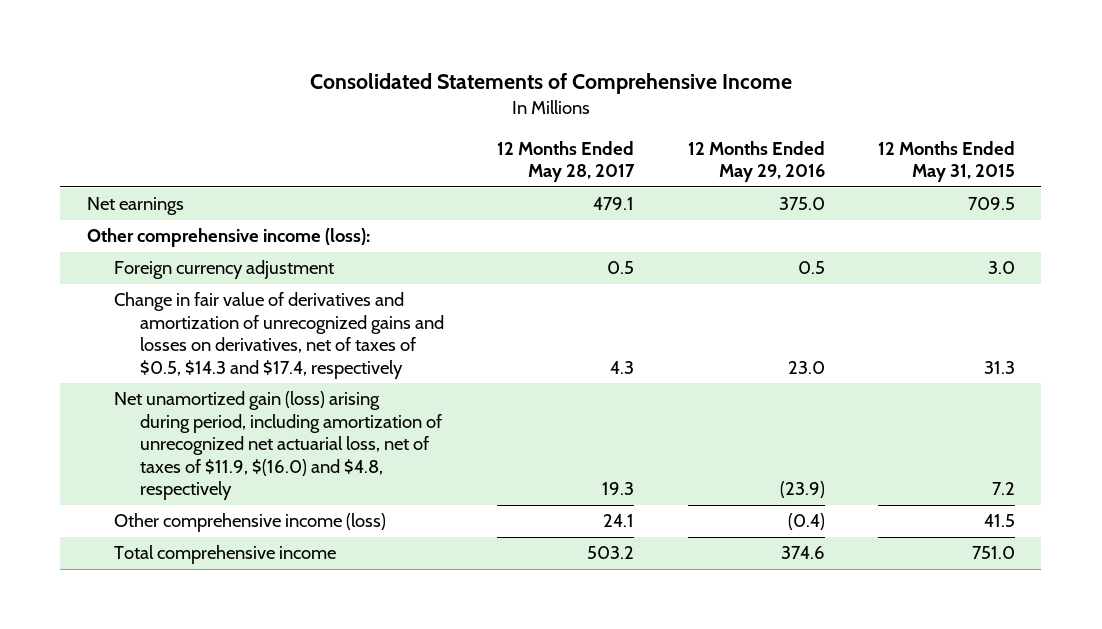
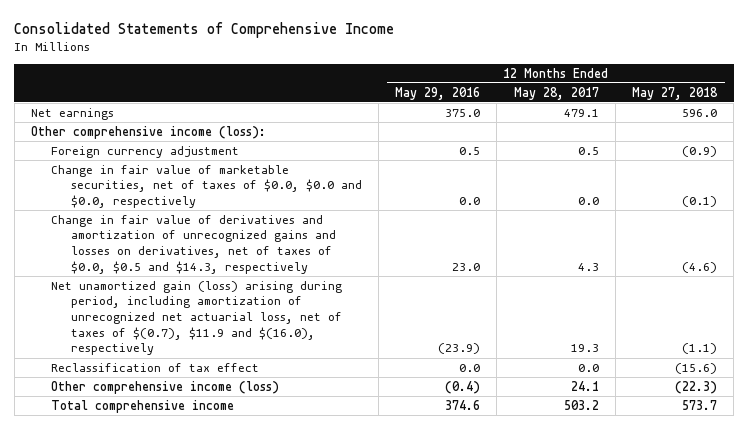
- | 12 Months Ended May 28, 2017 | 12 Months Ended May 29, 2016 | 12 Months Ended May 31, 2015
+ | 12 Months Ended May 29, 2016 | 12 Months Ended May 28, 2017 | 12 Months Ended May 27, 2018
- Change in fair value of derivatives and amortization of unrecognized gains and losses on derivatives, net of taxes of $0.5, $14.3 and $17.4, respectively | 4.3 | 23.0 | 31.3
- Net unamortized gain (loss) arising during period, including amortization of unrecognized net actuarial loss, net of taxes of $11.9, $(16.0) and $4.8, respectively | 19.3 | (23.9) | 7.2
+ Change in fair value of marketable securities, net of taxes of $0.0, $0.0 and $0.0, respectively | 0.0 | 0.0 | (0.1)
+ Change in fair value of derivatives and amortization of unrecognized gains and losses on derivatives, net of taxes of $0.0, $0.5 and $14.3, respectively | 23.0 | 4.3 | (4.6)
+ Net unamortized gain (loss) arising during period, including amortization of unrecognized net actuarial loss, net of taxes of $(0.7), $11.9 and $(16.0), respectively | (23.9) | 19.3 | (1.1)
+ Reclassification of tax effect | 0.0 | 0.0 | (15.6)

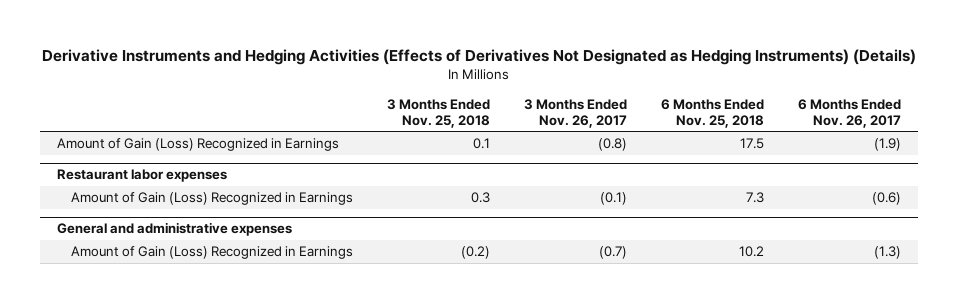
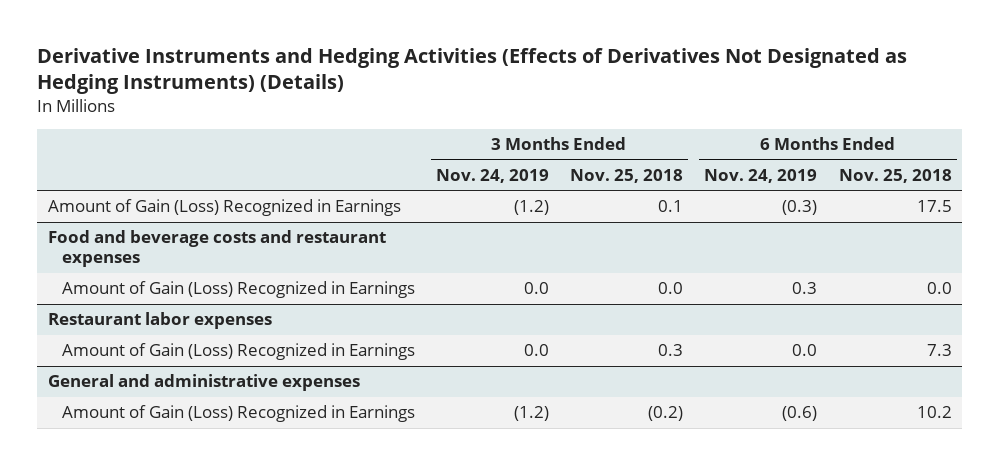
- | 3 Months Ended Nov. 25, 2018 | 3 Months Ended Nov. 26, 2017 | 6 Months Ended Nov. 25, 2018 | 6 Months Ended Nov. 26, 2017
+ | 3 Months Ended Nov. 24, 2019 | 3 Months Ended Nov. 25, 2018 | 6 Months Ended Nov. 24, 2019 | 6 Months Ended Nov. 25, 2018
+ Food and beverage costs and restaurant expenses
+ Amount of Gain (Loss) Recognized in Earnings | 0.0 | 0.0 | 0.3 | 0.0

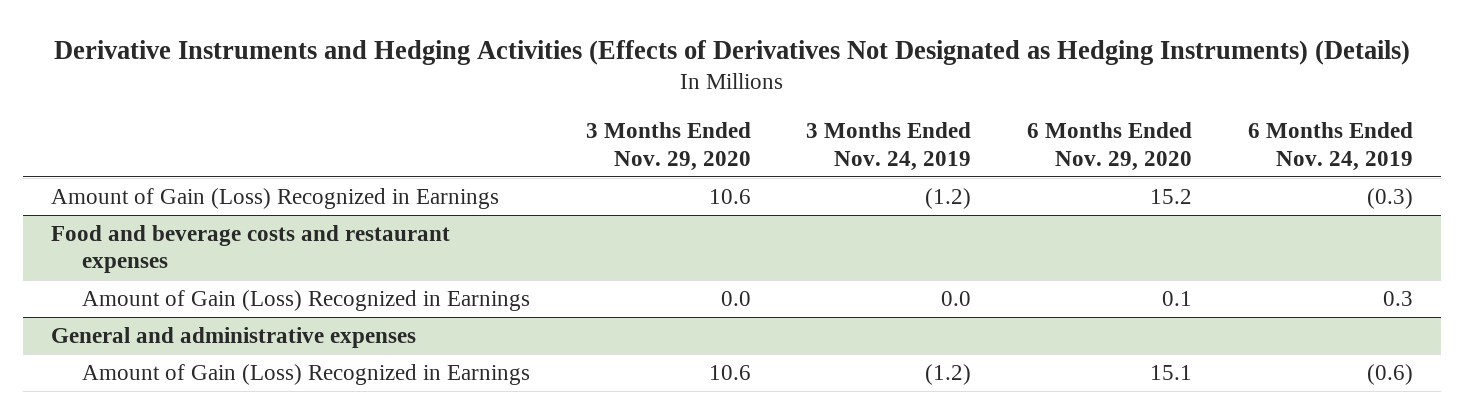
- | 3 Months Ended Nov. 24, 2019 | 3 Months Ended Nov. 25, 2018 | 6 Months Ended Nov. 24, 2019 | 6 Months Ended Nov. 25, 2018
+ | 3 Months Ended Nov. 29, 2020 | 3 Months Ended Nov. 24, 2019 | 6 Months Ended Nov. 29, 2020 | 6 Months Ended Nov. 24, 2019
- Restaurant labor expenses
- Amount of Gain (Loss) Recognized in Earnings | 0.0 | 0.3 | 0.0 | 7.3

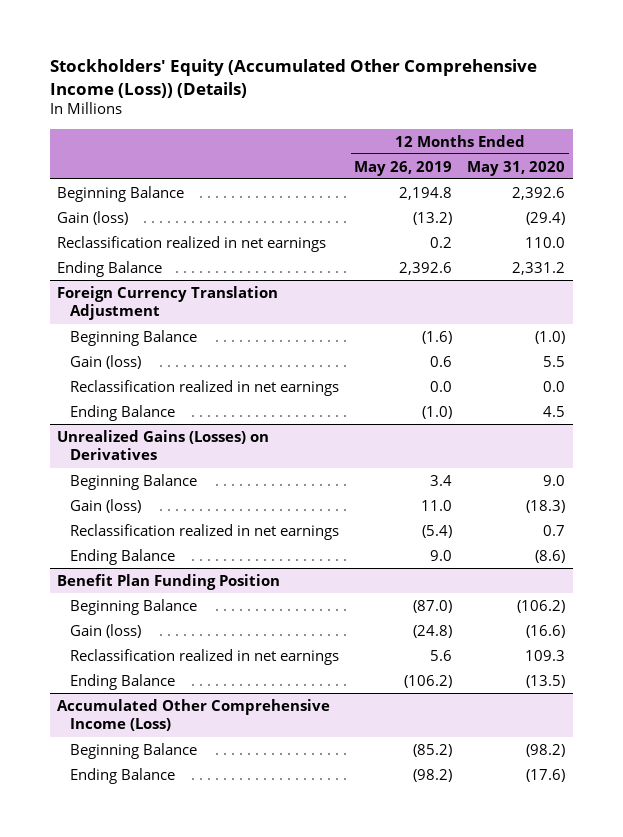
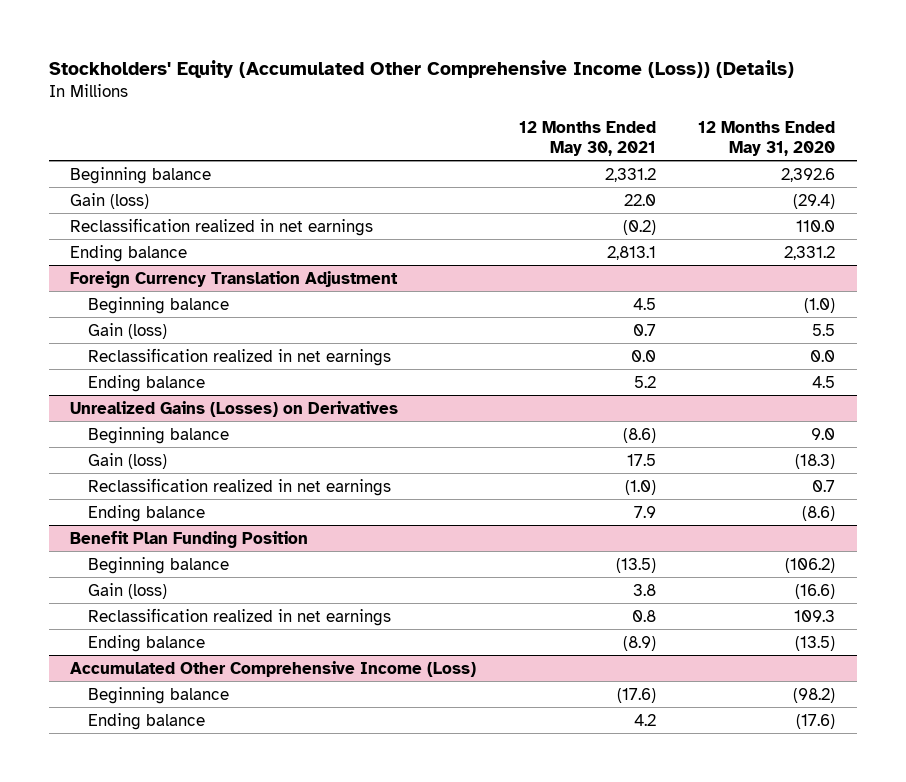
- | 12 Months Ended May 26, 2019 | 12 Months Ended May 31, 2020
+ | 12 Months Ended May 30, 2021 | 12 Months Ended May 31, 2020
- Beginning Balance | 2,194.8 | 2,392.6
+ Beginning balance | 2,331.2 | 2,392.6
- Ending Balance | 2,392.6 | 2,331.2
+ Ending balance | 2,813.1 | 2,331.2
@ Foreign Currency Translation Adjustment
- Beginning Balance | (1.6) | (1.0)
+ Beginning balance | 4.5 | (1.0)
- Ending Balance | (1.0) | 4.5
+ Ending balance | 5.2 | 4.5
@ Unrealized Gains (Losses) on Derivatives
- Beginning Balance | 3.4 | 9.0
+ Beginning balance | (8.6) | 9.0
- Ending Balance | 9.0 | (8.6)
+ Ending balance | 7.9 | (8.6)
@ Benefit Plan Funding Position
- Beginning Balance | (87.0) | (106.2)
+ Beginning balance | (13.5) | (106.2)
- Ending Balance | (106.2) | (13.5)
+ Ending balance | (8.9) | (13.5)
@ Accumulated Other Comprehensive Income (Loss)
- Beginning Balance | (85.2) | (98.2)
- Ending Balance | (98.2) | (17.6)
+ Beginning balance | (17.6) | (98.2)
+ Ending balance | 4.2 | (17.6)

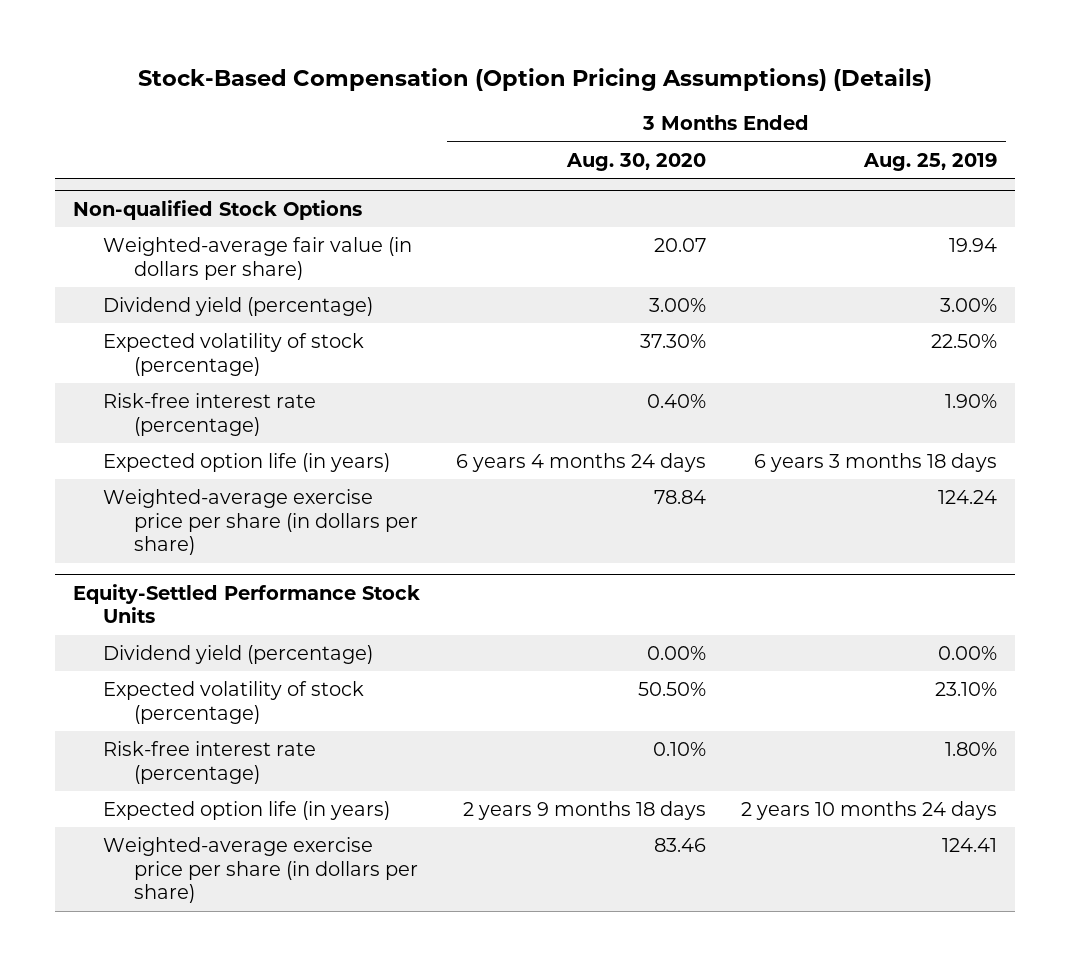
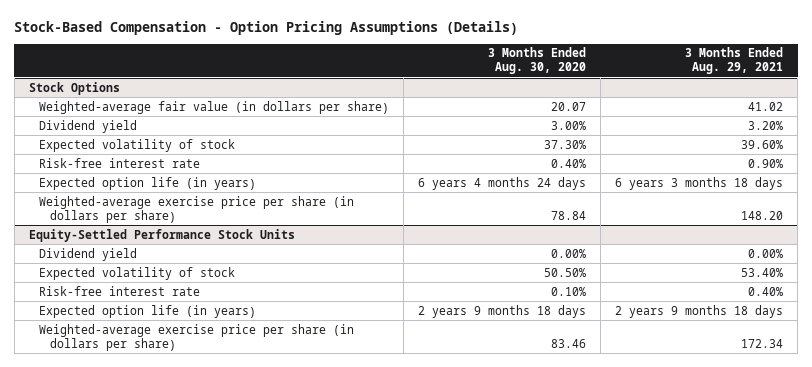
- Stock-Based Compensation (Option Pricing Assumptions) (Details)
+ Stock-Based Compensation - Option Pricing Assumptions (Details)
- | 3 Months Ended Aug. 30, 2020 | 3 Months Ended Aug. 25, 2019
+ | 3 Months Ended Aug. 30, 2020 | 3 Months Ended Aug. 29, 2021
- Non-qualified Stock Options
+ Stock Options
- Dividend yield (percentage) | 3.00% | 3.00%
- Expected volatility of stock (percentage) | 37.30% | 22.50%
- Risk-free interest rate (percentage) | 0.40% | 1.90%
+ Dividend yield | 3.00% | 3.20%
+ Expected volatility of stock | 37.30% | 39.60%
+ Risk-free interest rate | 0.40% | 0.90%
@ Equity-Settled Performance Stock Units
- Dividend yield (percentage) | 0.00% | 0.00%
- Expected volatility of stock (percentage) | 50.50% | 23.10%
- Risk-free interest rate (percentage) | 0.10% | 1.80%
+ Dividend yield | 0.00% | 0.00%
+ Expected volatility of stock | 50.50% | 53.40%
+ Risk-free interest rate | 0.10% | 0.40%

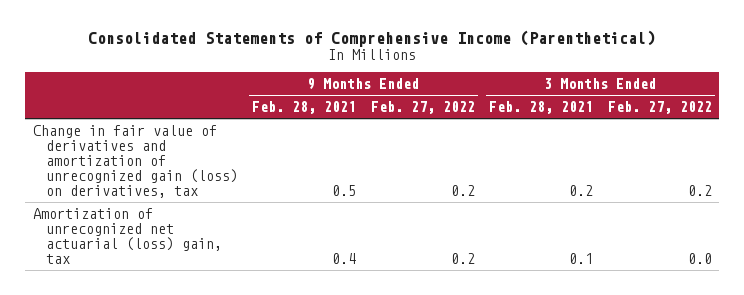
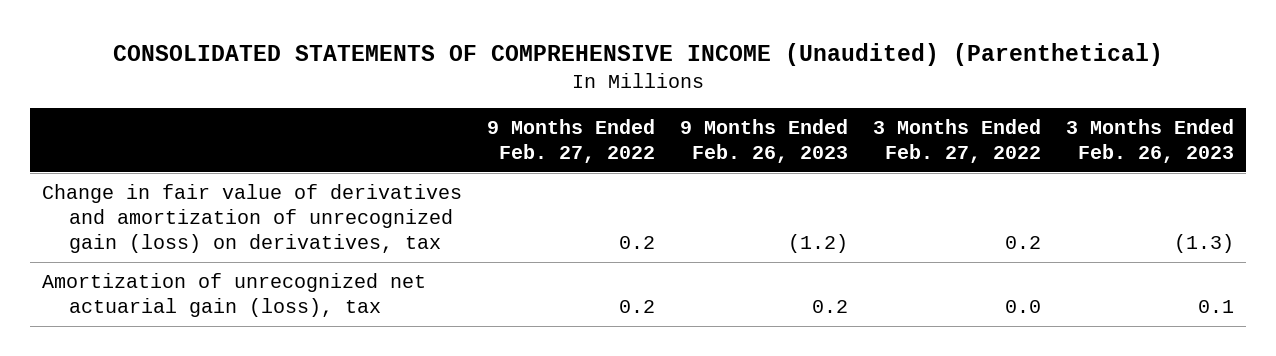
- Consolidated Statements of Comprehensive Income (Parenthetical)
+ CONSOLIDATED STATEMENTS OF COMPREHENSIVE INCOME (Unaudited) (Parenthetical)
- | 9 Months Ended Feb. 28, 2021 | 9 Months Ended Feb. 27, 2022 | 3 Months Ended Feb. 28, 2021 | 3 Months Ended Feb. 27, 2022
+ | 9 Months Ended Feb. 27, 2022 | 9 Months Ended Feb. 26, 2023 | 3 Months Ended Feb. 27, 2022 | 3 Months Ended Feb. 26, 2023
- Amortization of unrecognized net actuarial (loss) gain, tax | 0.4 | 0.2 | 0.1 | 0.0
+ Amortization of unrecognized net actuarial gain (loss), tax | 0.2 | 0.2 | 0.0 | 0.1

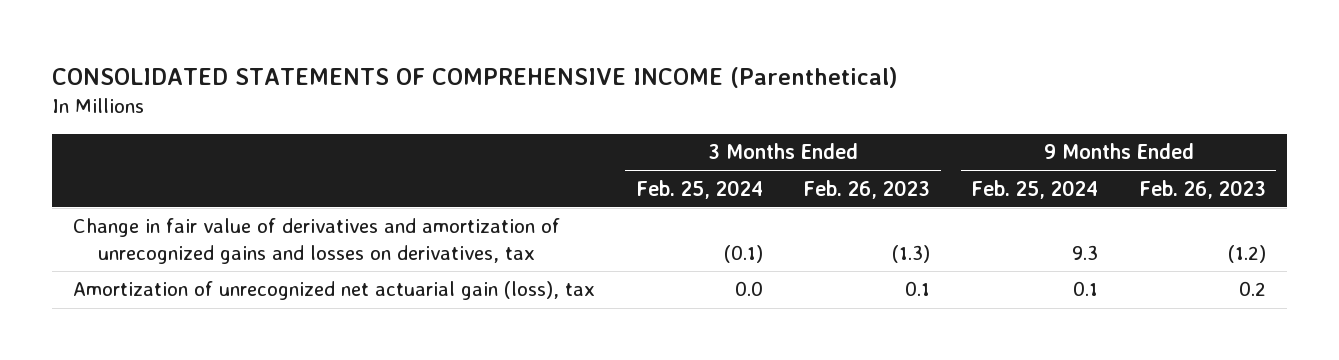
- CONSOLIDATED STATEMENTS OF COMPREHENSIVE INCOME (Unaudited) (Parenthetical)
+ CONSOLIDATED STATEMENTS OF COMPREHENSIVE INCOME (Parenthetical)
- | 9 Months Ended Feb. 27, 2022 | 9 Months Ended Feb. 26, 2023 | 3 Months Ended Feb. 27, 2022 | 3 Months Ended Feb. 26, 2023
+ | 3 Months Ended Feb. 25, 2024 | 3 Months Ended Feb. 26, 2023 | 9 Months Ended Feb. 25, 2024 | 9 Months Ended Feb. 26, 2023
- Change in fair value of derivatives and amortization of unrecognized gain (loss) on derivatives, tax | 0.2 | (1.2) | 0.2 | (1.3)
+ Change in fair value of derivatives and amortization of unrecognized gains and losses on derivatives, tax | (0.1) | (1.3) | 9.3 | (1.2)

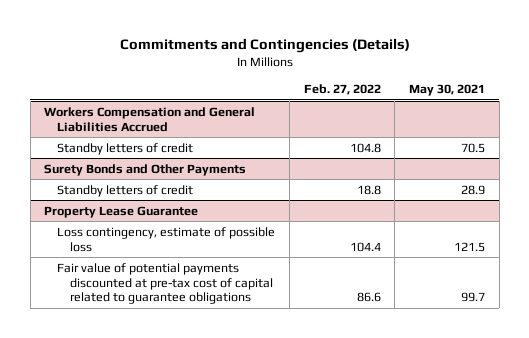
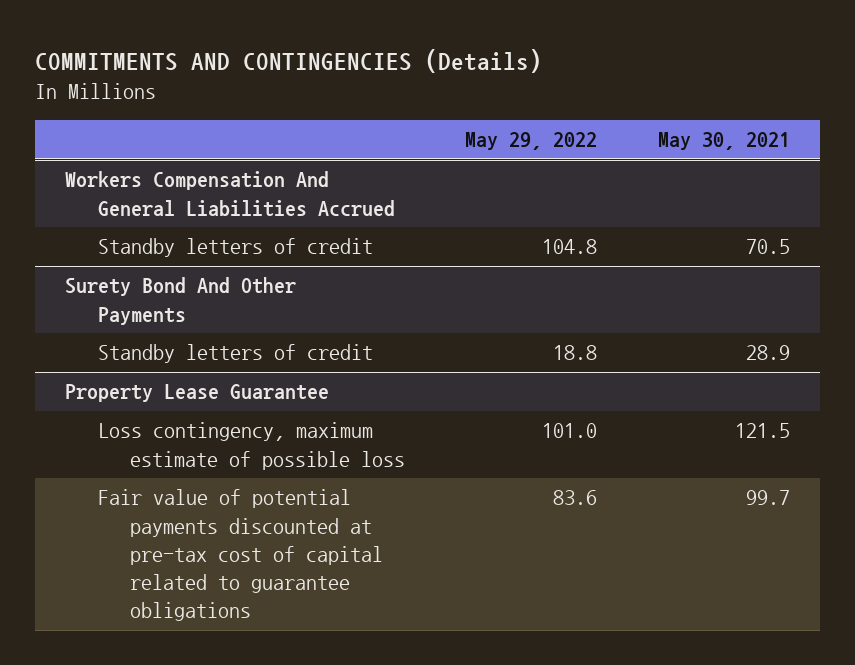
- Commitments and Contingencies (Details)
+ COMMITMENTS AND CONTINGENCIES (Details)
- | Feb. 27, 2022 | May 30, 2021
+ | May 29, 2022 | May 30, 2021
- Workers Compensation and General Liabilities Accrued
+ Workers Compensation And General Liabilities Accrued
- Surety Bonds and Other Payments
+ Surety Bond And Other Payments
@ Property Lease Guarantee
- Loss contingency, estimate of possible loss | 104.4 | 121.5
+ Loss contingency, maximum estimate of possible loss | 101.0 | 121.5

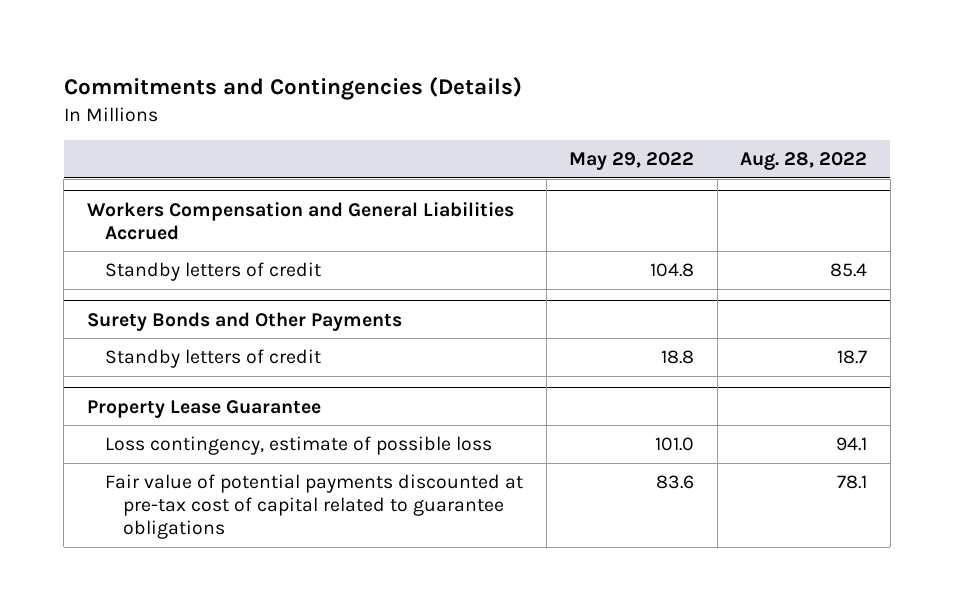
- COMMITMENTS AND CONTINGENCIES (Details)
+ Commitments and Contingencies (Details)
- | May 29, 2022 | May 30, 2021
+ | May 29, 2022 | Aug. 28, 2022
- Workers Compensation And General Liabilities Accrued
+ Workers Compensation and General Liabilities Accrued
- Surety Bond And Other Payments
+ Surety Bonds and Other Payments
@ Property Lease Guarantee
- Loss contingency, maximum estimate of possible loss | 101.0 | 121.5
+ Loss contingency, estimate of possible loss | 101.0 | 94.1

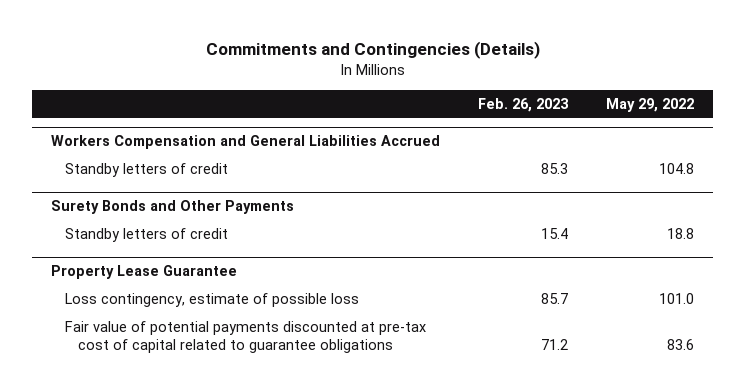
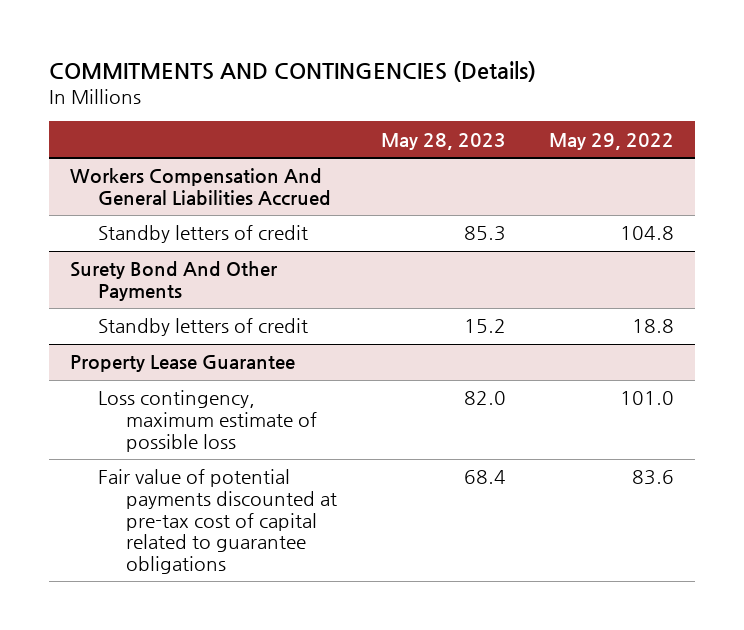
- Commitments and Contingencies (Details)
+ COMMITMENTS AND CONTINGENCIES (Details)
- | Feb. 26, 2023 | May 29, 2022
+ | May 28, 2023 | May 29, 2022
- Workers Compensation and General Liabilities Accrued
+ Workers Compensation And General Liabilities Accrued
- Surety Bonds and Other Payments
+ Surety Bond And Other Payments
@ Property Lease Guarantee
- Loss contingency, estimate of possible loss | 85.7 | 101.0
+ Loss contingency, maximum estimate of possible loss | 82.0 | 101.0

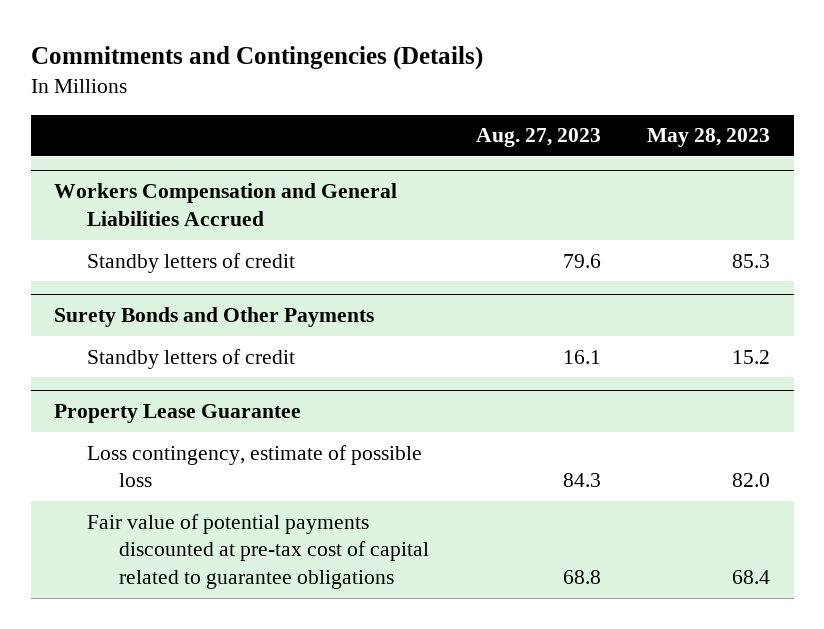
- COMMITMENTS AND CONTINGENCIES (Details)
+ Commitments and Contingencies (Details)
- | May 28, 2023 | May 29, 2022
+ | Aug. 27, 2023 | May 28, 2023
- Workers Compensation And General Liabilities Accrued
+ Workers Compensation and General Liabilities Accrued
- Surety Bond And Other Payments
+ Surety Bonds and Other Payments
@ Property Lease Guarantee
- Loss contingency, maximum estimate of possible loss | 82.0 | 101.0
+ Loss contingency, estimate of possible loss | 84.3 | 82.0

